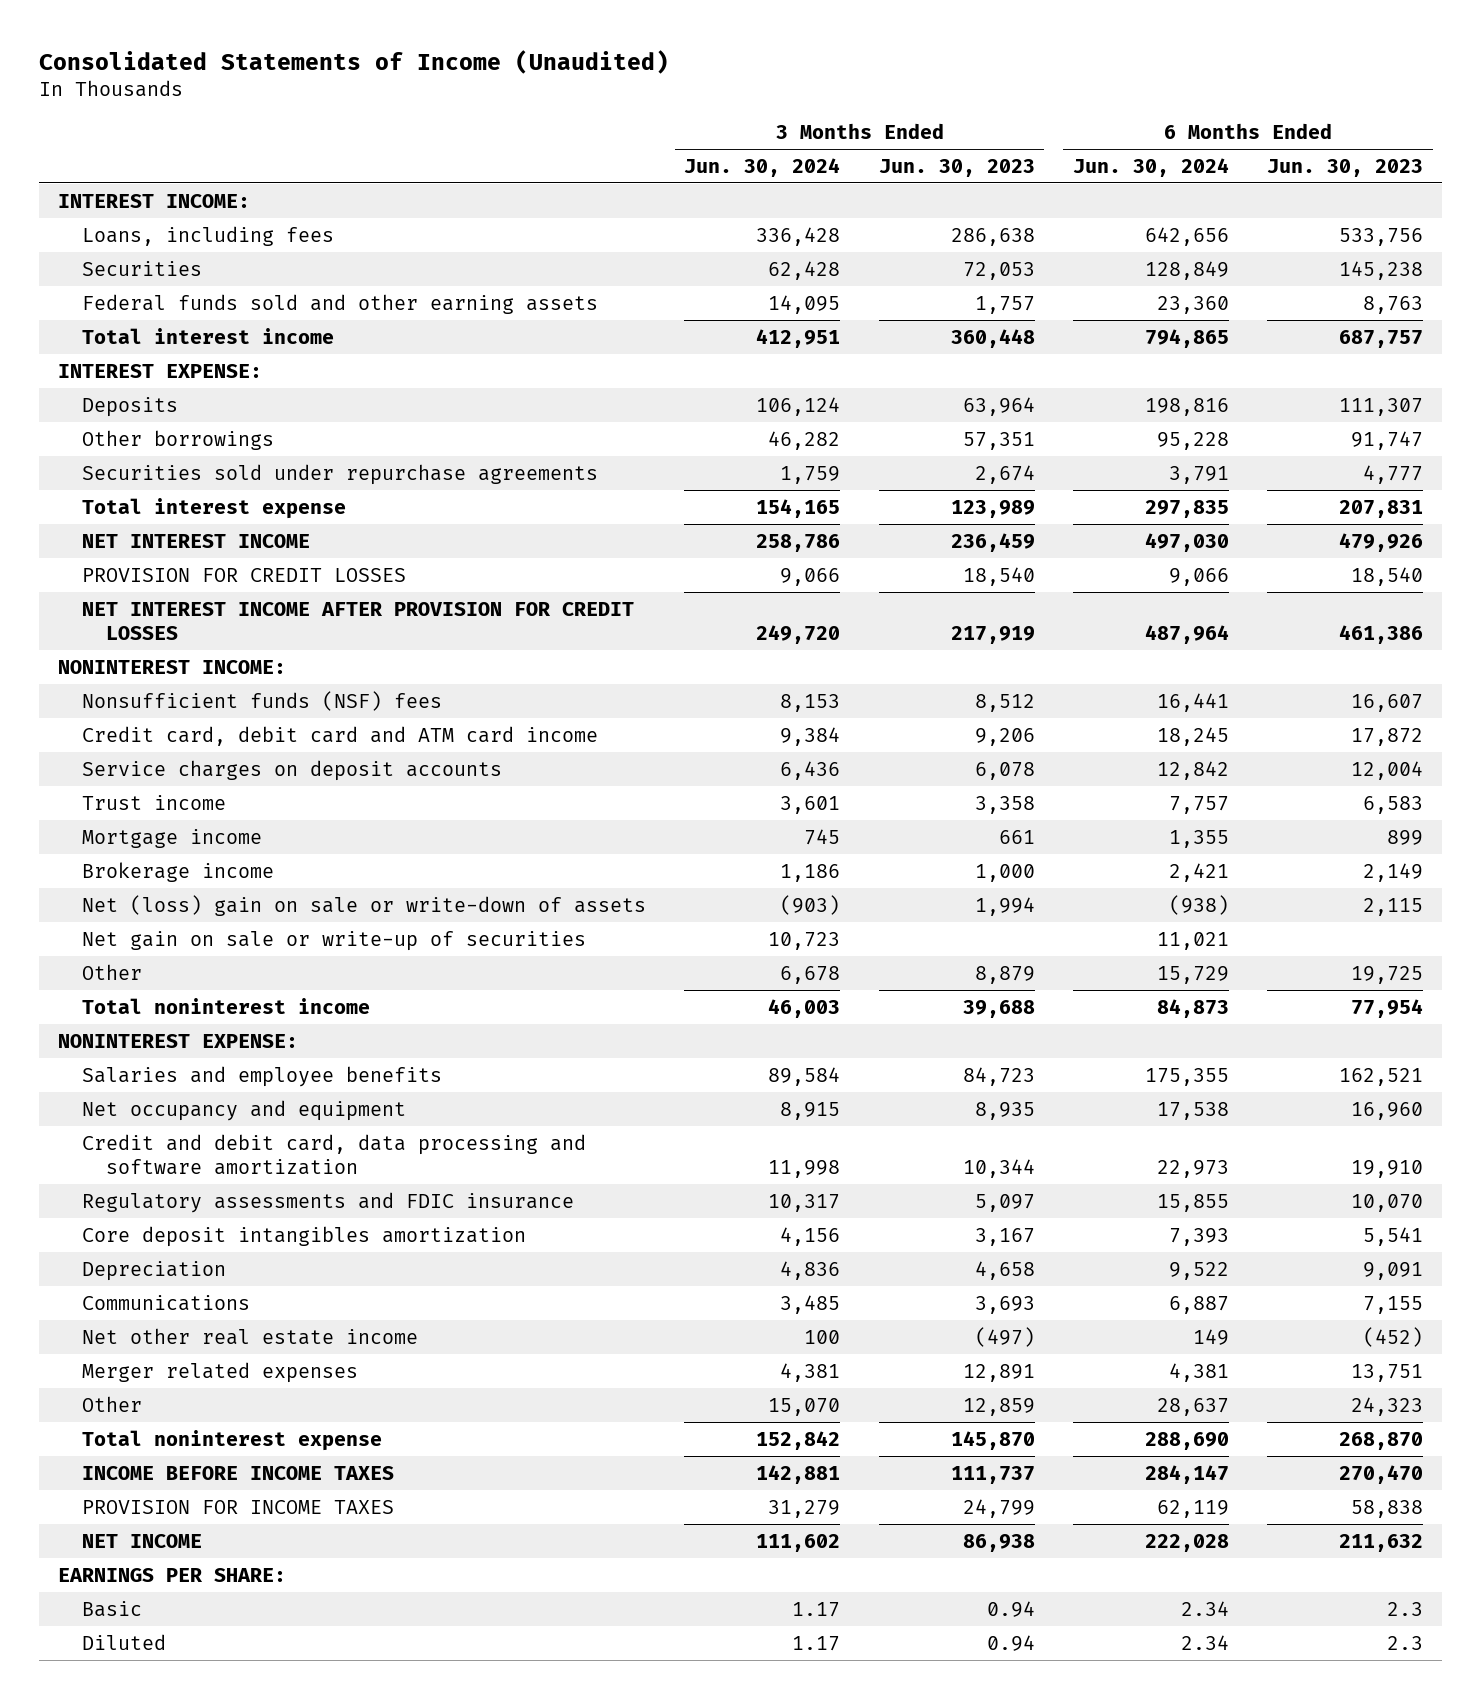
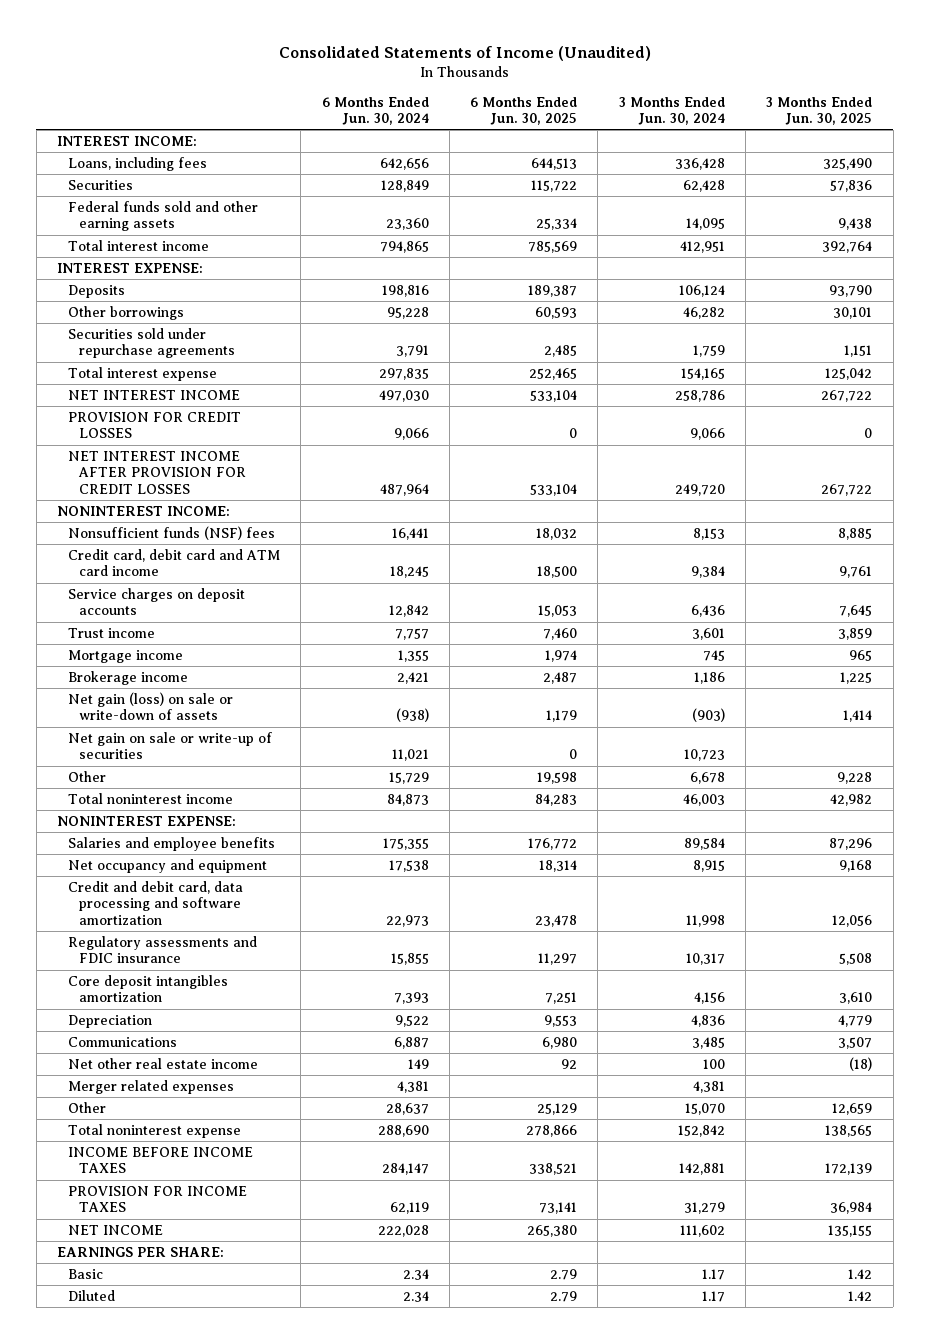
- | 3 Months Ended Jun. 30, 2024 | 3 Months Ended Jun. 30, 2023 | 6 Months Ended Jun. 30, 2024 | 6 Months Ended Jun. 30, 2023
+ | 6 Months Ended Jun. 30, 2024 | 6 Months Ended Jun. 30, 2025 | 3 Months Ended Jun. 30, 2024 | 3 Months Ended Jun. 30, 2025
- Net (loss) gain on sale or write-down of assets | (903) | 1,994 | (938) | 2,115
+ Net gain (loss) on sale or write-down of assets | (938) | 1,179 | (903) | 1,414

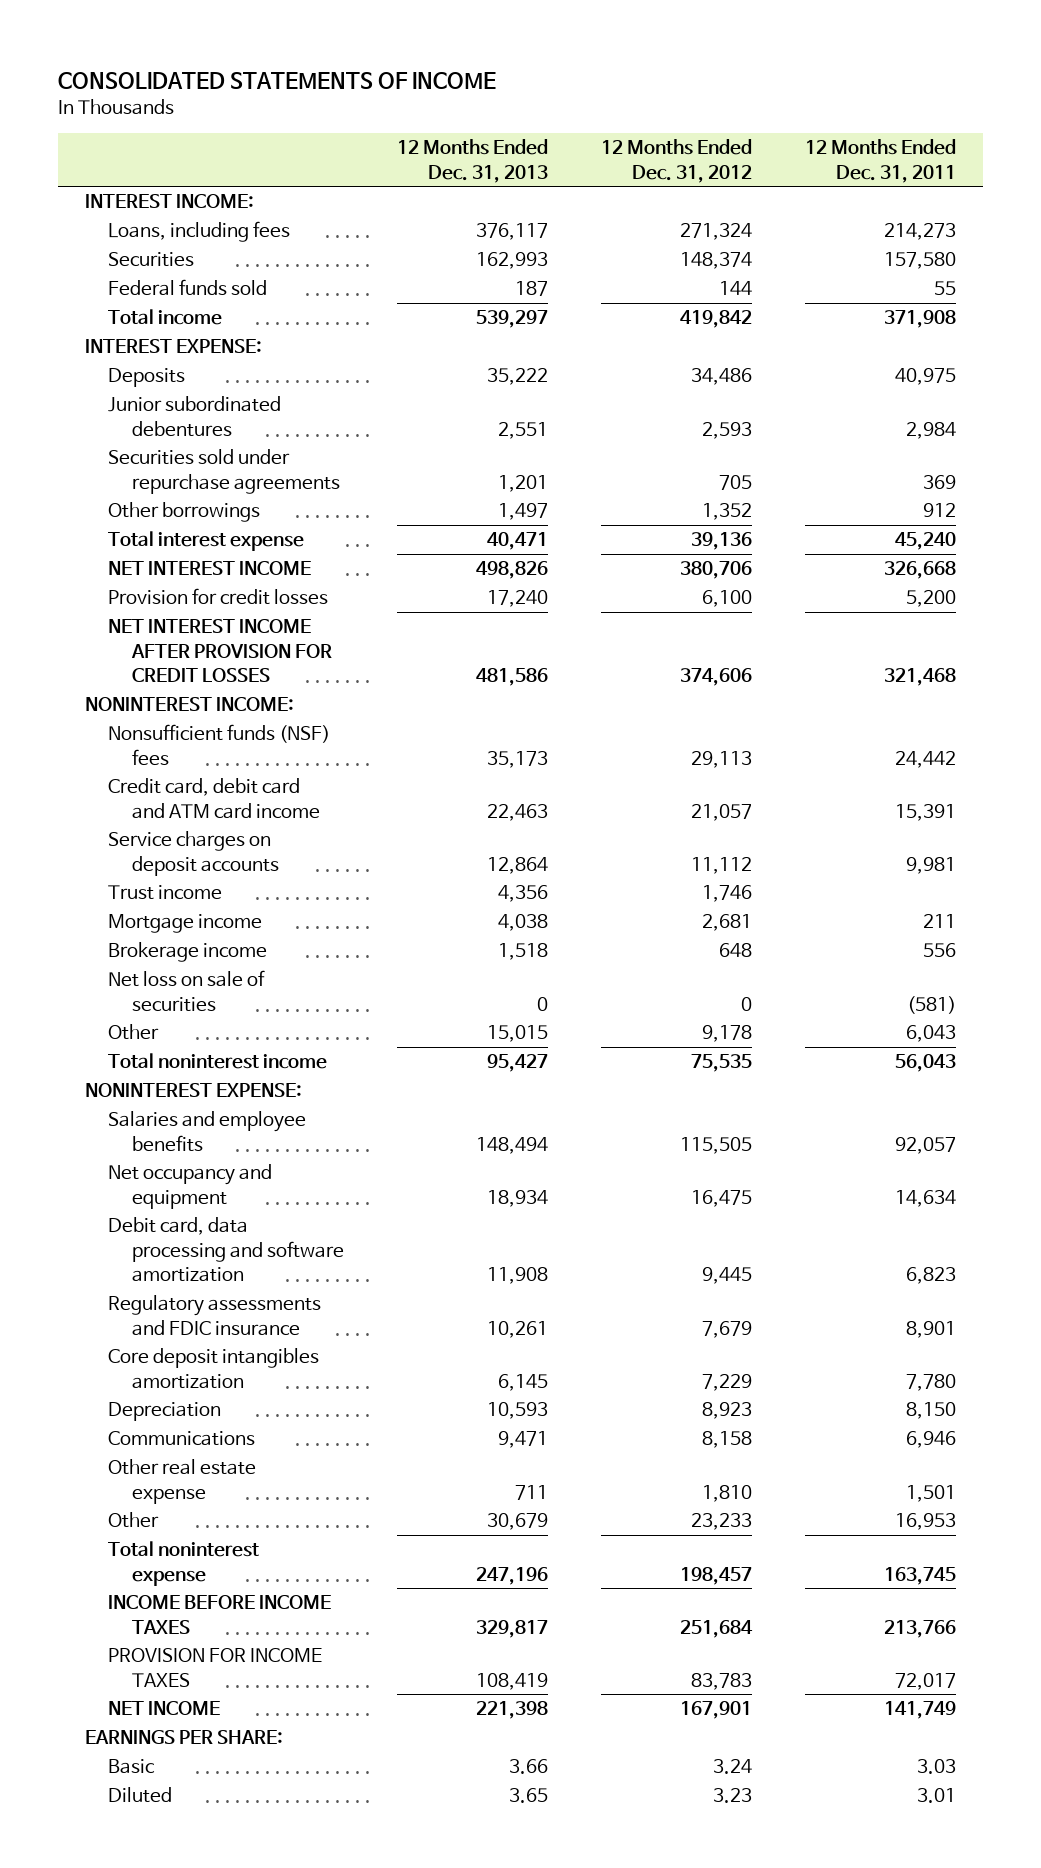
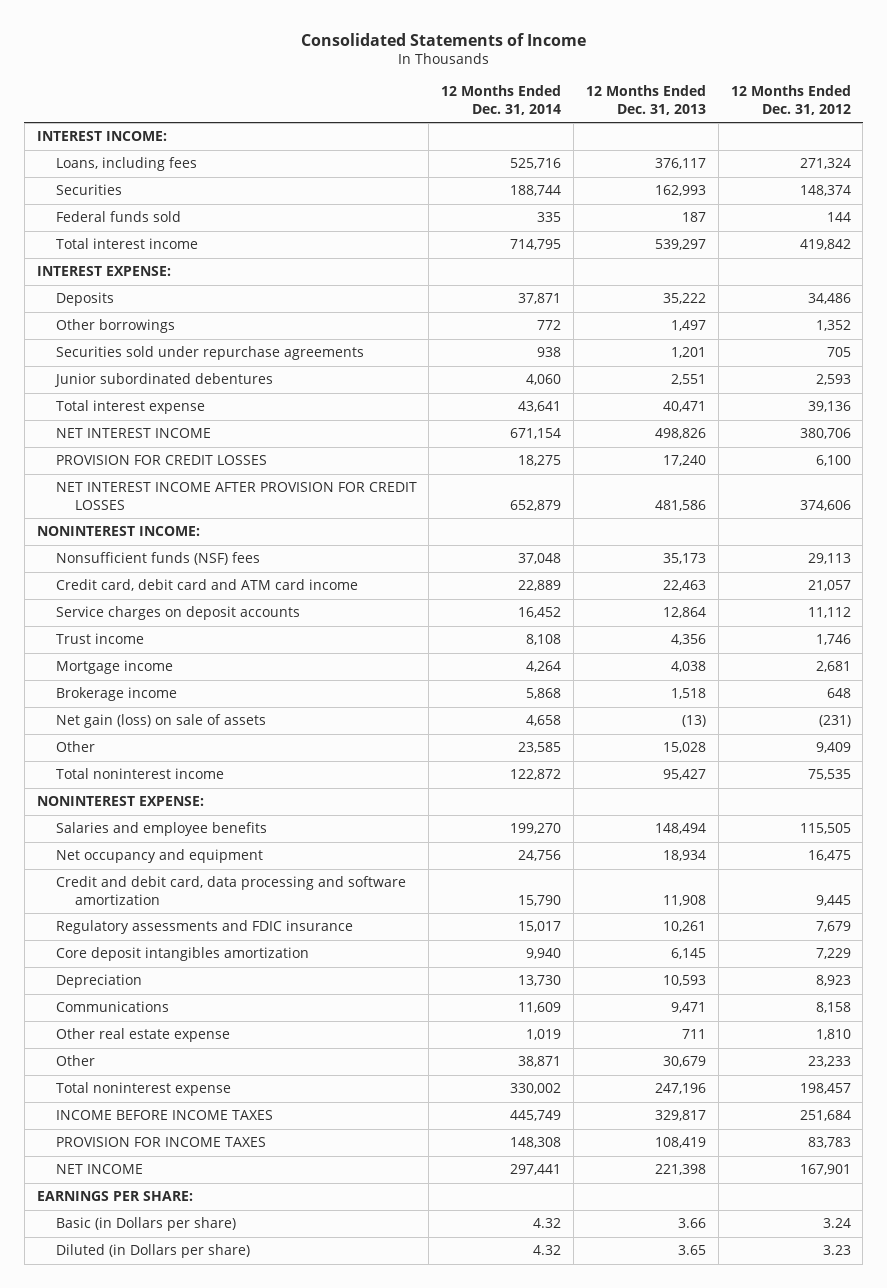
- CONSOLIDATED STATEMENTS OF INCOME
+ Consolidated Statements of Income
- | 12 Months Ended Dec. 31, 2013 | 12 Months Ended Dec. 31, 2012 | 12 Months Ended Dec. 31, 2011
+ | 12 Months Ended Dec. 31, 2014 | 12 Months Ended Dec. 31, 2013 | 12 Months Ended Dec. 31, 2012
- Total income | 539,297 | 419,842 | 371,908
+ Total interest income | 714,795 | 539,297 | 419,842
moved down: Securities sold under repurchase agreements | 938 | 1,201 | 705
moved down: Junior subordinated debentures | 4,060 | 2,551 | 2,593
- Provision for credit losses | 17,240 | 6,100 | 5,200
+ PROVISION FOR CREDIT LOSSES | 18,275 | 17,240 | 6,100
- Net loss on sale of securities | 0 | 0 | (581)
- Other | 15,015 | 9,178 | 6,043
+ Net gain (loss) on sale of assets | 4,658 | (13) | (231)
+ Other | 23,585 | 15,028 | 9,409
- Debit card, data processing and software amortization | 11,908 | 9,445 | 6,823
+ Credit and debit card, data processing and software amortization | 15,790 | 11,908 | 9,445
- Basic | 3.66 | 3.24 | 3.03
- Diluted | 3.65 | 3.23 | 3.01
+ Basic (in Dollars per share) | 4.32 | 3.66 | 3.24
+ Diluted (in Dollars per share) | 4.32 | 3.65 | 3.23

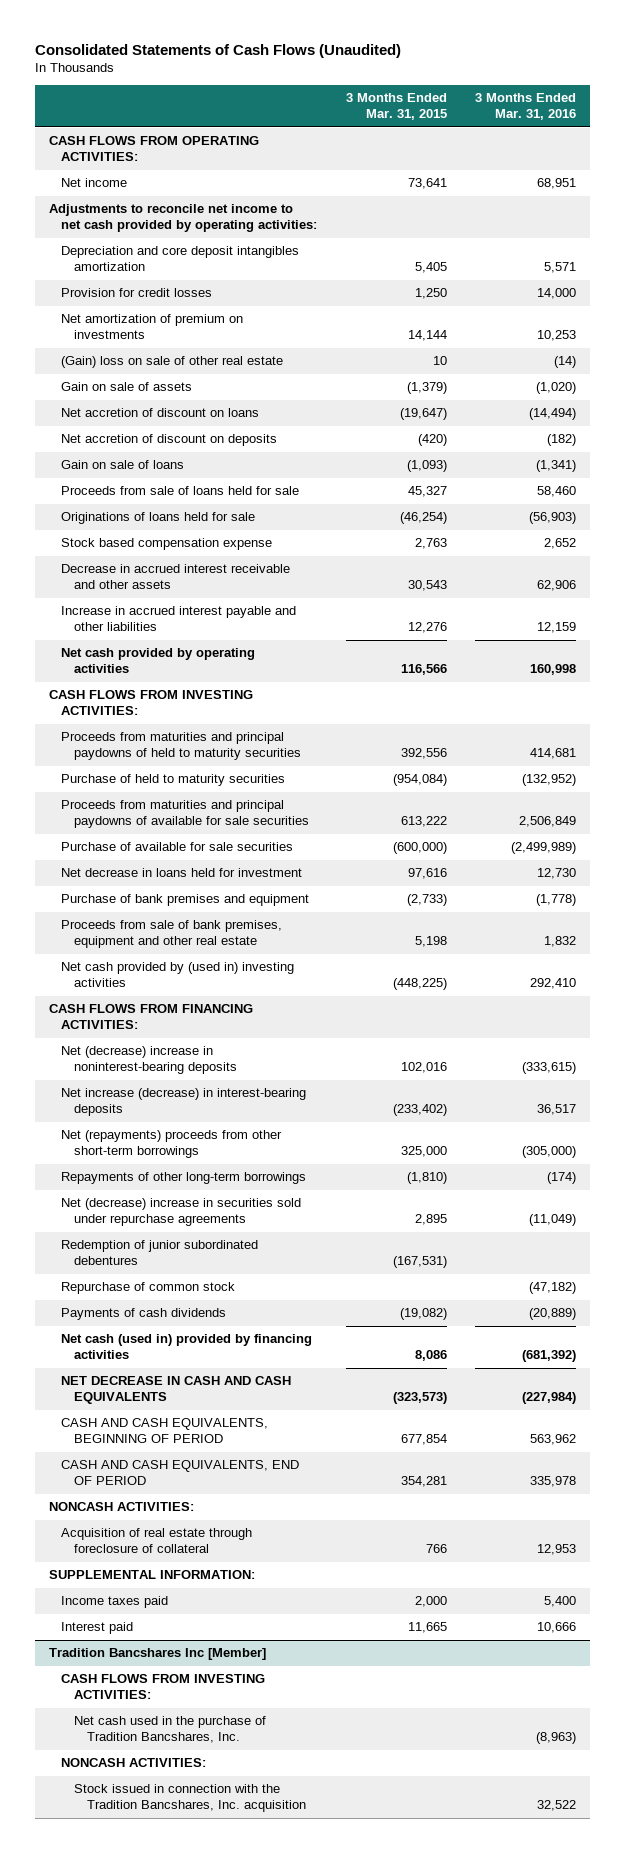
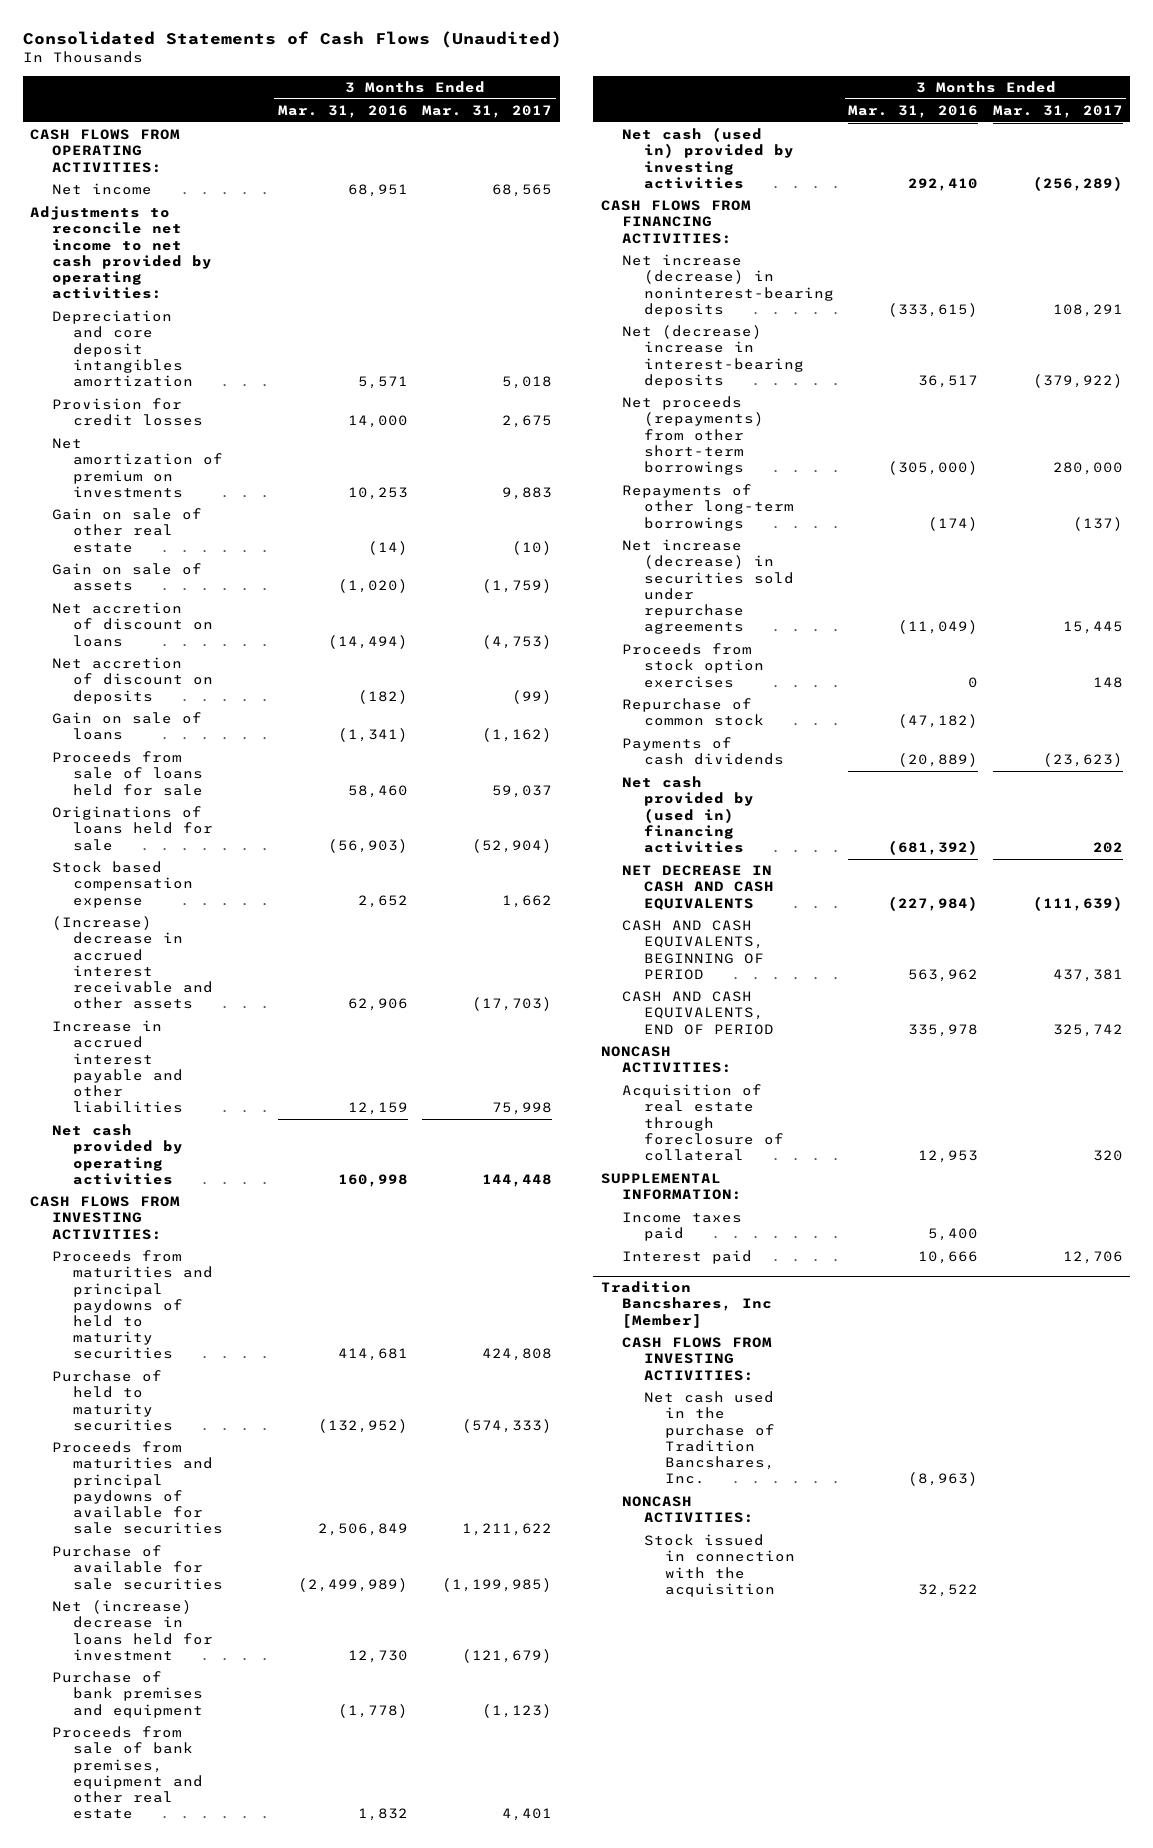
- | 3 Months Ended Mar. 31, 2015 | 3 Months Ended Mar. 31, 2016
+ | 3 Months Ended Mar. 31, 2016 | 3 Months Ended Mar. 31, 2017
- (Gain) loss on sale of other real estate | 10 | (14)
+ Gain on sale of other real estate | (14) | (10)
- Decrease in accrued interest receivable and other assets | 30,543 | 62,906
+ (Increase) decrease in accrued interest receivable and other assets | 62,906 | (17,703)
- Net decrease in loans held for investment | 97,616 | 12,730
+ Net (increase) decrease in loans held for investment | 12,730 | (121,679)
- Net cash provided by (used in) investing activities | (448,225) | 292,410
+ Net cash (used in) provided by investing activities | 292,410 | (256,289)
- Net (decrease) increase in noninterest-bearing deposits | 102,016 | (333,615)
- Net increase (decrease) in interest-bearing deposits | (233,402) | 36,517
- Net (repayments) proceeds from other short-term borrowings | 325,000 | (305,000)
+ Net increase (decrease) in noninterest-bearing deposits | (333,615) | 108,291
+ Net (decrease) increase in interest-bearing deposits | 36,517 | (379,922)
+ Net proceeds (repayments) from other short-term borrowings | (305,000) | 280,000
- Net (decrease) increase in securities sold under repurchase agreements | 2,895 | (11,049)
- Redemption of junior subordinated debentures | (167,531) |
+ Net increase (decrease) in securities sold under repurchase agreements | (11,049) | 15,445
+ Proceeds from stock option exercises | 0 | 148
- Net cash (used in) provided by financing activities | 8,086 | (681,392)
+ Net cash provided by (used in) financing activities | (681,392) | 202
- Tradition Bancshares Inc [Member]
+ Tradition Bancshares, Inc [Member]
- Stock issued in connection with the Tradition Bancshares, Inc. acquisition | | 32,522
+ Stock issued in connection with the acquisition | 32,522 |

